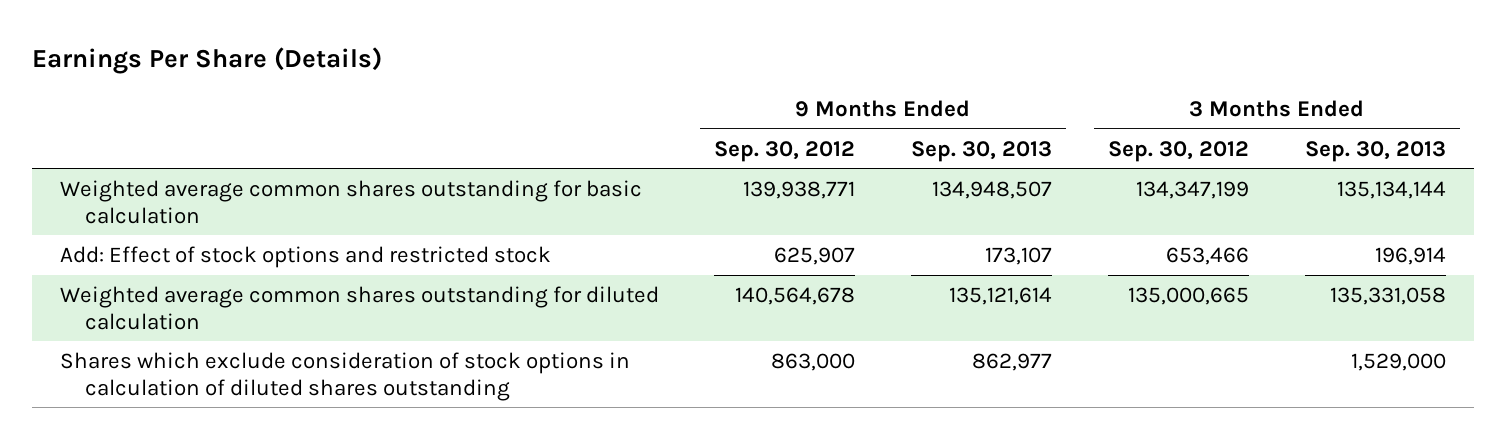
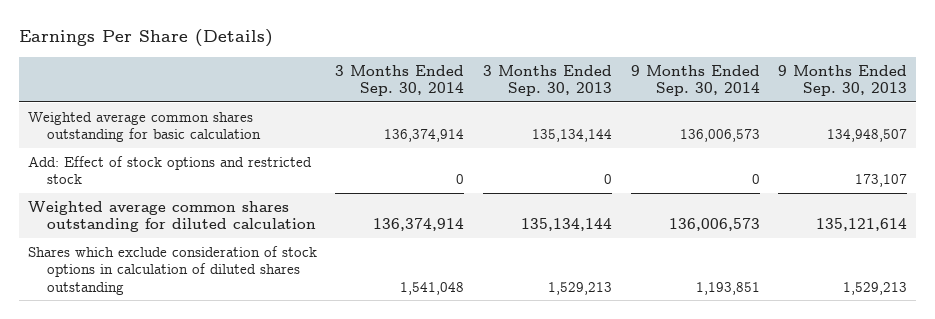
- | 9 Months Ended Sep. 30, 2012 | 9 Months Ended Sep. 30, 2013 | 3 Months Ended Sep. 30, 2012 | 3 Months Ended Sep. 30, 2013
+ | 3 Months Ended Sep. 30, 2014 | 3 Months Ended Sep. 30, 2013 | 9 Months Ended Sep. 30, 2014 | 9 Months Ended Sep. 30, 2013
- Add: Effect of stock options and restricted stock | 625,907 | 173,107 | 653,466 | 196,914
- Weighted average common shares outstanding for diluted calculation | 140,564,678 | 135,121,614 | 135,000,665 | 135,331,058
- Shares which exclude consideration of stock options in calculation of diluted shares outstanding | 863,000 | 862,977 | | 1,529,000
+ Add: Effect of stock options and restricted stock | 0 | 0 | 0 | 173,107
+ Weighted average common shares outstanding for diluted calculation | 136,374,914 | 135,134,144 | 136,006,573 | 135,121,614
+ Shares which exclude consideration of stock options in calculation of diluted shares outstanding | 1,541,048 | 1,529,213 | 1,193,851 | 1,529,213

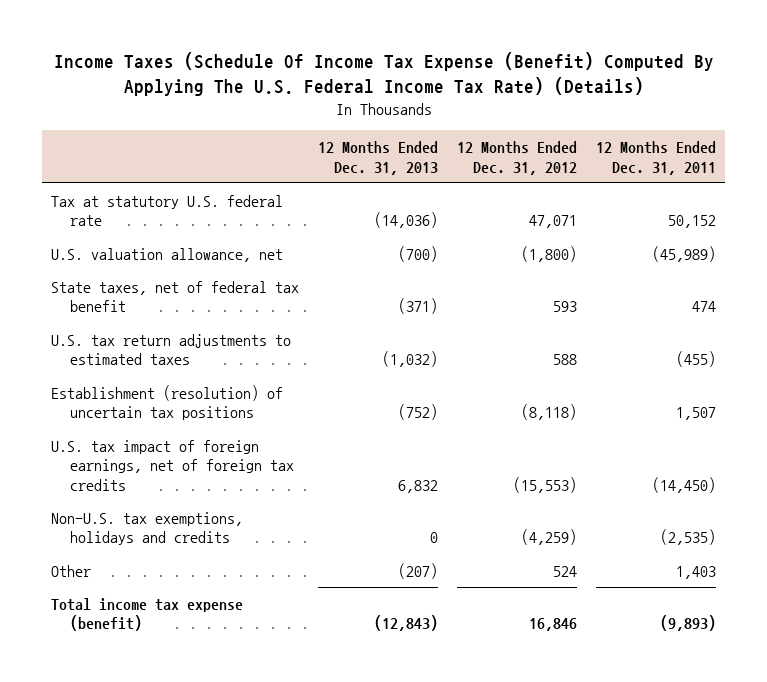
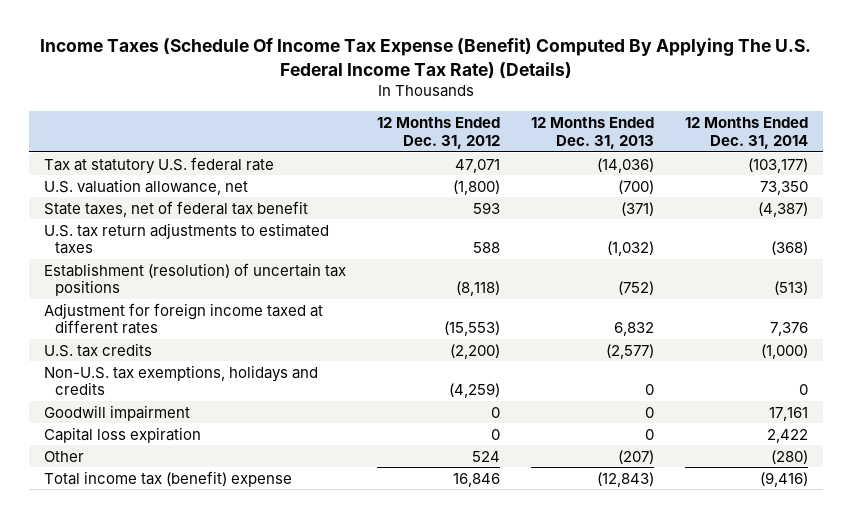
- | 12 Months Ended Dec. 31, 2013 | 12 Months Ended Dec. 31, 2012 | 12 Months Ended Dec. 31, 2011
+ | 12 Months Ended Dec. 31, 2012 | 12 Months Ended Dec. 31, 2013 | 12 Months Ended Dec. 31, 2014
- U.S. tax impact of foreign earnings, net of foreign tax credits | 6,832 | (15,553) | (14,450)
+ Adjustment for foreign income taxed at different rates | (15,553) | 6,832 | 7,376
+ U.S. tax credits | (2,200) | (2,577) | (1,000)
+ Goodwill impairment | 0 | 0 | 17,161
+ Capital loss expiration | 0 | 0 | 2,422
- Total income tax expense (benefit) | (12,843) | 16,846 | (9,893)
+ Total income tax (benefit) expense | 16,846 | (12,843) | (9,416)

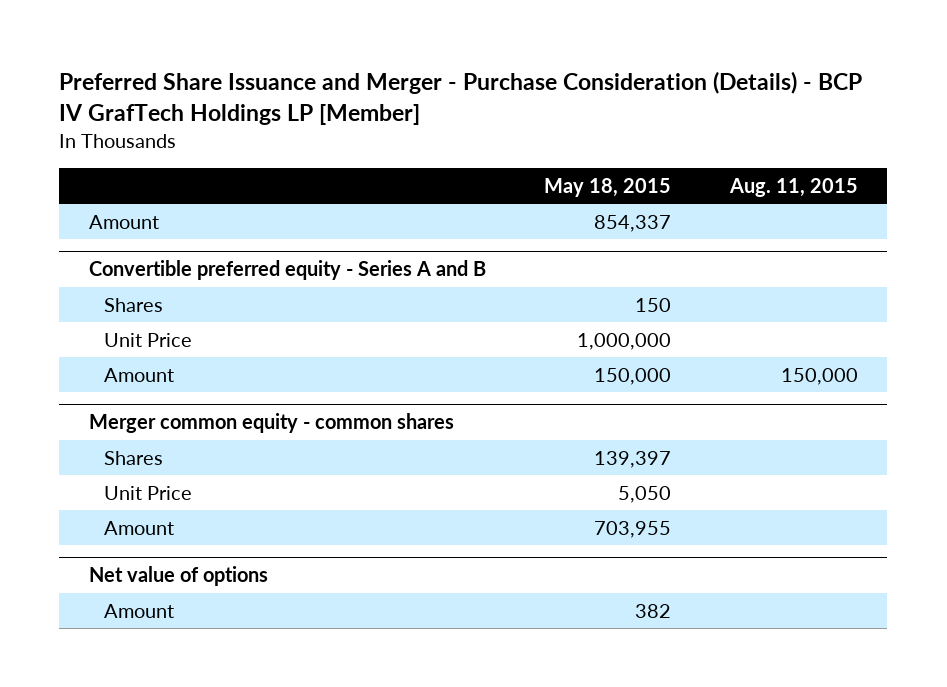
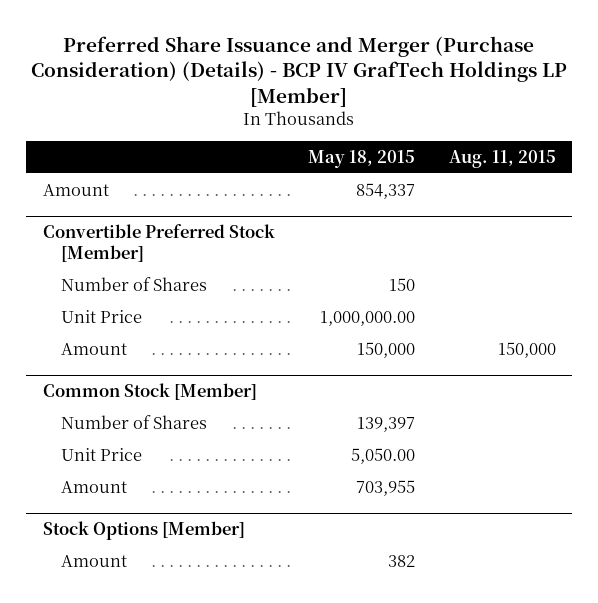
- Preferred Share Issuance and Merger - Purchase Consideration (Details) - BCP IV GrafTech Holdings LP [Member]
+ Preferred Share Issuance and Merger (Purchase Consideration) (Details) - BCP IV GrafTech Holdings LP [Member]
- Convertible preferred equity - Series A and B
- Shares | 150 |
- Unit Price | 1,000,000 |
+ Convertible Preferred Stock [Member]
+ Number of Shares | 150 |
+ Unit Price | 1,000,000.00 |
- Merger common equity - common shares
- Shares | 139,397 |
- Unit Price | 5,050 |
+ Common Stock [Member]
+ Number of Shares | 139,397 |
+ Unit Price | 5,050.00 |
- Net value of options
+ Stock Options [Member]

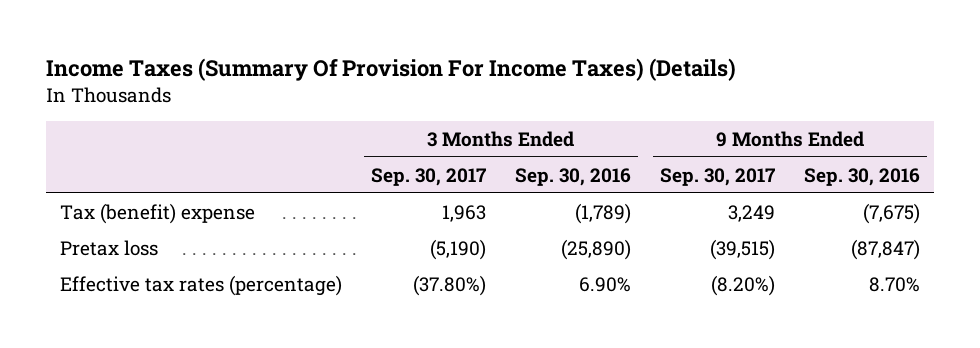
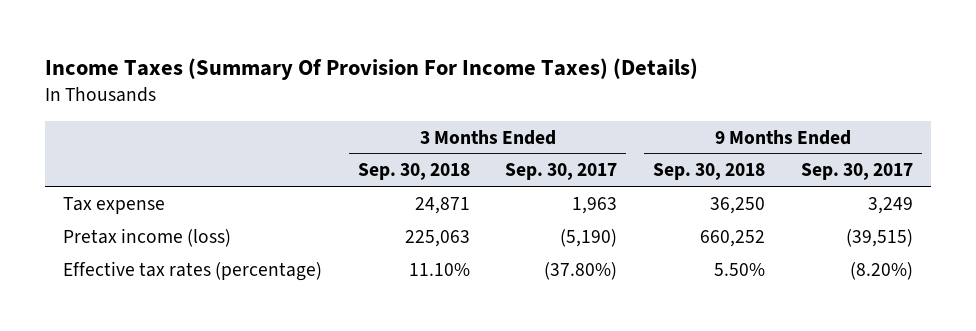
- | 3 Months Ended Sep. 30, 2017 | 3 Months Ended Sep. 30, 2016 | 9 Months Ended Sep. 30, 2017 | 9 Months Ended Sep. 30, 2016
+ | 3 Months Ended Sep. 30, 2018 | 3 Months Ended Sep. 30, 2017 | 9 Months Ended Sep. 30, 2018 | 9 Months Ended Sep. 30, 2017
- Tax (benefit) expense | 1,963 | (1,789) | 3,249 | (7,675)
- Pretax loss | (5,190) | (25,890) | (39,515) | (87,847)
+ Tax expense | 24,871 | 1,963 | 36,250 | 3,249
+ Pretax income (loss) | 225,063 | (5,190) | 660,252 | (39,515)

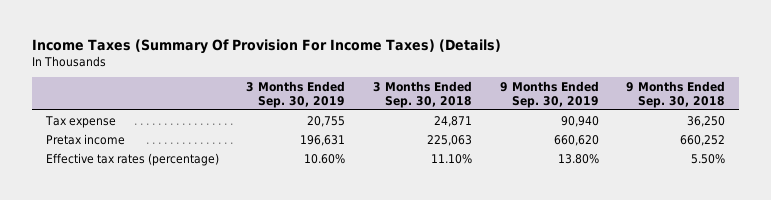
- | 3 Months Ended Sep. 30, 2018 | 3 Months Ended Sep. 30, 2017 | 9 Months Ended Sep. 30, 2018 | 9 Months Ended Sep. 30, 2017
+ | 3 Months Ended Sep. 30, 2019 | 3 Months Ended Sep. 30, 2018 | 9 Months Ended Sep. 30, 2019 | 9 Months Ended Sep. 30, 2018
- Pretax income (loss) | 225,063 | (5,190) | 660,252 | (39,515)
+ Pretax income | 196,631 | 225,063 | 660,620 | 660,252

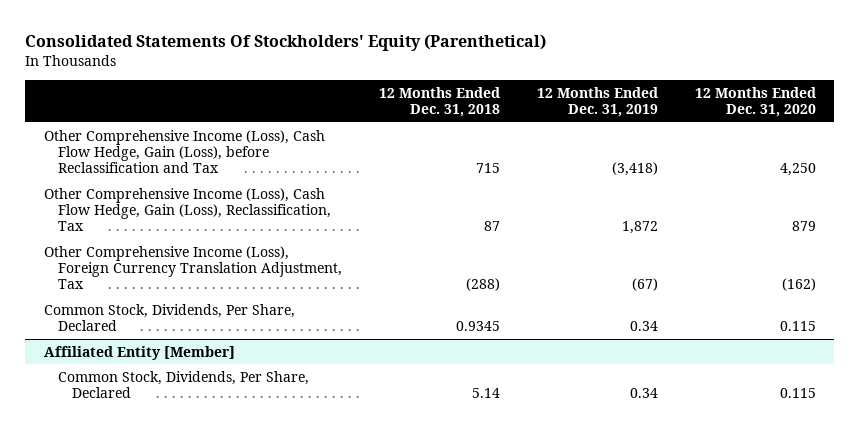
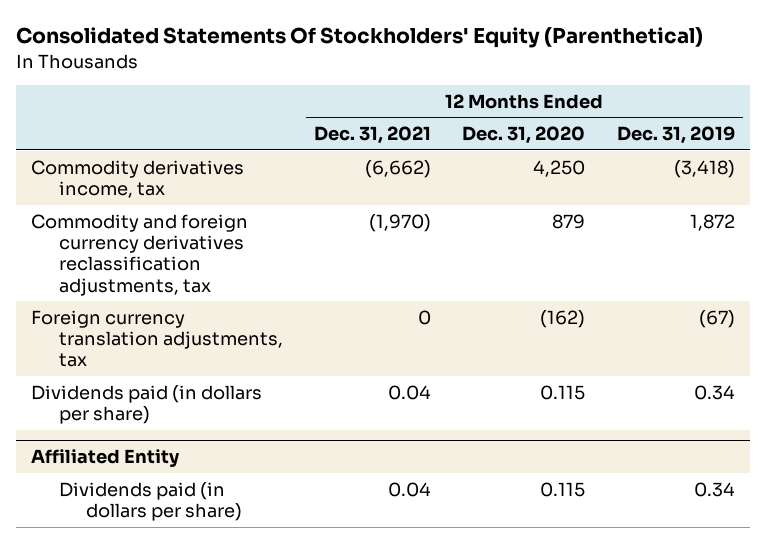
- | 12 Months Ended Dec. 31, 2018 | 12 Months Ended Dec. 31, 2019 | 12 Months Ended Dec. 31, 2020
+ | 12 Months Ended Dec. 31, 2021 | 12 Months Ended Dec. 31, 2020 | 12 Months Ended Dec. 31, 2019
- Other Comprehensive Income (Loss), Cash Flow Hedge, Gain (Loss), before Reclassification and Tax | 715 | (3,418) | 4,250
- Other Comprehensive Income (Loss), Cash Flow Hedge, Gain (Loss), Reclassification, Tax | 87 | 1,872 | 879
- Other Comprehensive Income (Loss), Foreign Currency Translation Adjustment, Tax | (288) | (67) | (162)
- Common Stock, Dividends, Per Share, Declared | 0.9345 | 0.34 | 0.115
- Affiliated Entity [Member]
- Common Stock, Dividends, Per Share, Declared | 5.14 | 0.34 | 0.115
+ Commodity derivatives income, tax | (6,662) | 4,250 | (3,418)
+ Commodity and foreign currency derivatives reclassification adjustments, tax | (1,970) | 879 | 1,872
+ Foreign currency translation adjustments, tax | 0 | (162) | (67)
+ Dividends paid (in dollars per share) | 0.04 | 0.115 | 0.34
+ Affiliated Entity
+ Dividends paid (in dollars per share) | 0.04 | 0.115 | 0.34

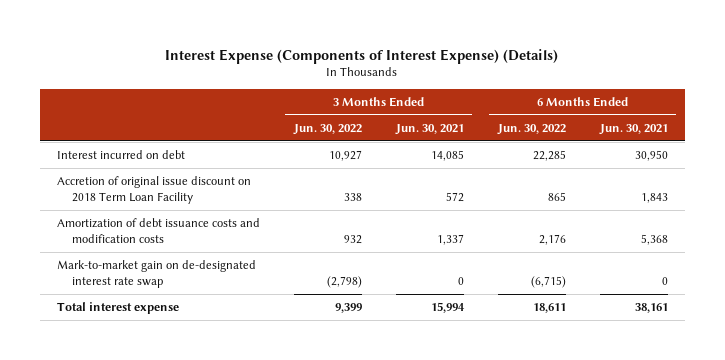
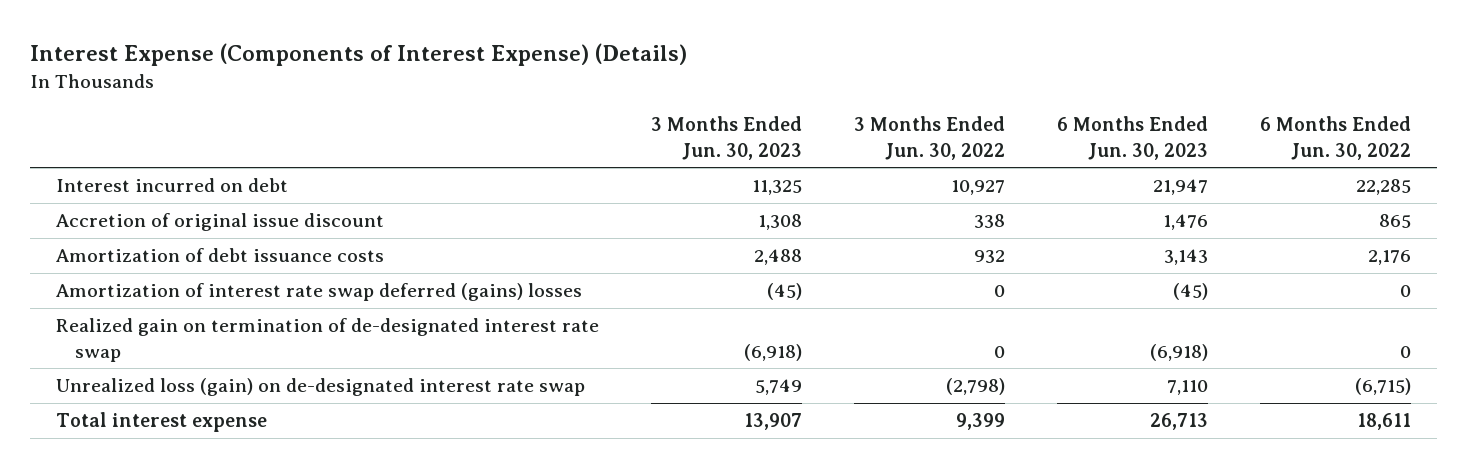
- | 3 Months Ended Jun. 30, 2022 | 3 Months Ended Jun. 30, 2021 | 6 Months Ended Jun. 30, 2022 | 6 Months Ended Jun. 30, 2021
+ | 3 Months Ended Jun. 30, 2023 | 3 Months Ended Jun. 30, 2022 | 6 Months Ended Jun. 30, 2023 | 6 Months Ended Jun. 30, 2022
- Accretion of original issue discount on 2018 Term Loan Facility | 338 | 572 | 865 | 1,843
- Amortization of debt issuance costs and modification costs | 932 | 1,337 | 2,176 | 5,368
- Mark-to-market gain on de-designated interest rate swap | (2,798) | 0 | (6,715) | 0
+ Accretion of original issue discount | 1,308 | 338 | 1,476 | 865
+ Amortization of debt issuance costs | 2,488 | 932 | 3,143 | 2,176
+ Amortization of interest rate swap deferred (gains) losses | (45) | 0 | (45) | 0
+ Realized gain on termination of de-designated interest rate swap | (6,918) | 0 | (6,918) | 0
+ Unrealized loss (gain) on de-designated interest rate swap | 5,749 | (2,798) | 7,110 | (6,715)

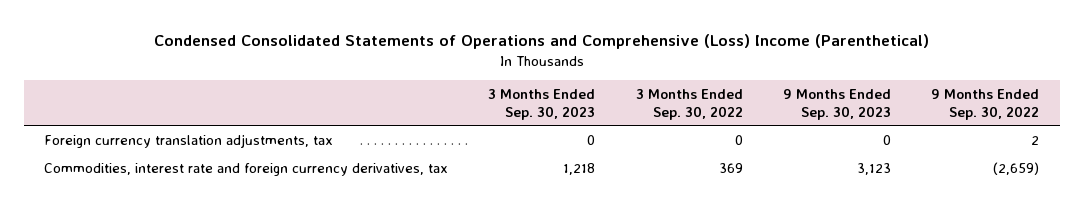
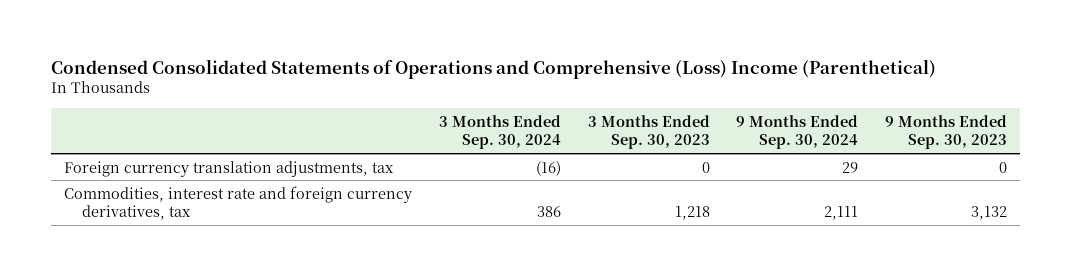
- | 3 Months Ended Sep. 30, 2023 | 3 Months Ended Sep. 30, 2022 | 9 Months Ended Sep. 30, 2023 | 9 Months Ended Sep. 30, 2022
+ | 3 Months Ended Sep. 30, 2024 | 3 Months Ended Sep. 30, 2023 | 9 Months Ended Sep. 30, 2024 | 9 Months Ended Sep. 30, 2023
- Commodities, interest rate and foreign currency derivatives, tax | 1,218 | 369 | 3,123 | (2,659)
+ Commodities, interest rate and foreign currency derivatives, tax | 386 | 1,218 | 2,111 | 3,132

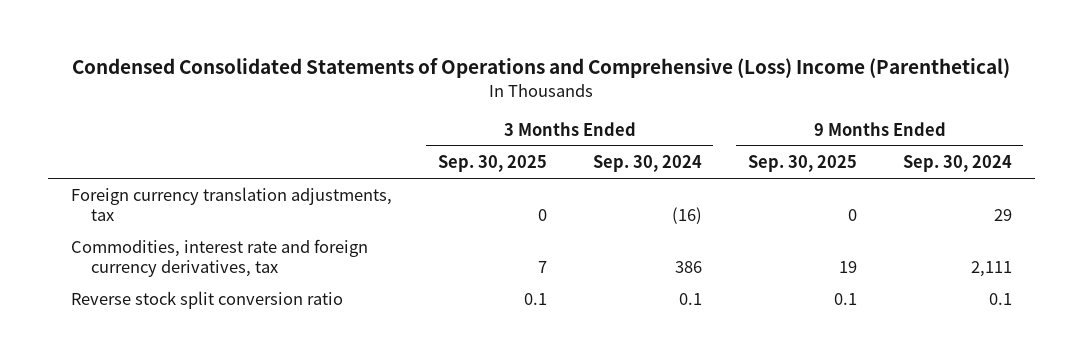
- | 3 Months Ended Sep. 30, 2024 | 3 Months Ended Sep. 30, 2023 | 9 Months Ended Sep. 30, 2024 | 9 Months Ended Sep. 30, 2023
+ | 3 Months Ended Sep. 30, 2025 | 3 Months Ended Sep. 30, 2024 | 9 Months Ended Sep. 30, 2025 | 9 Months Ended Sep. 30, 2024
+ Reverse stock split conversion ratio | 0.1 | 0.1 | 0.1 | 0.1

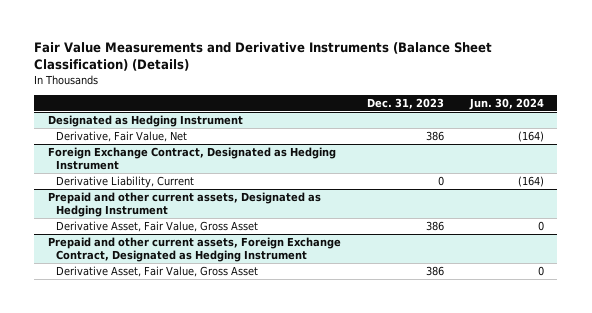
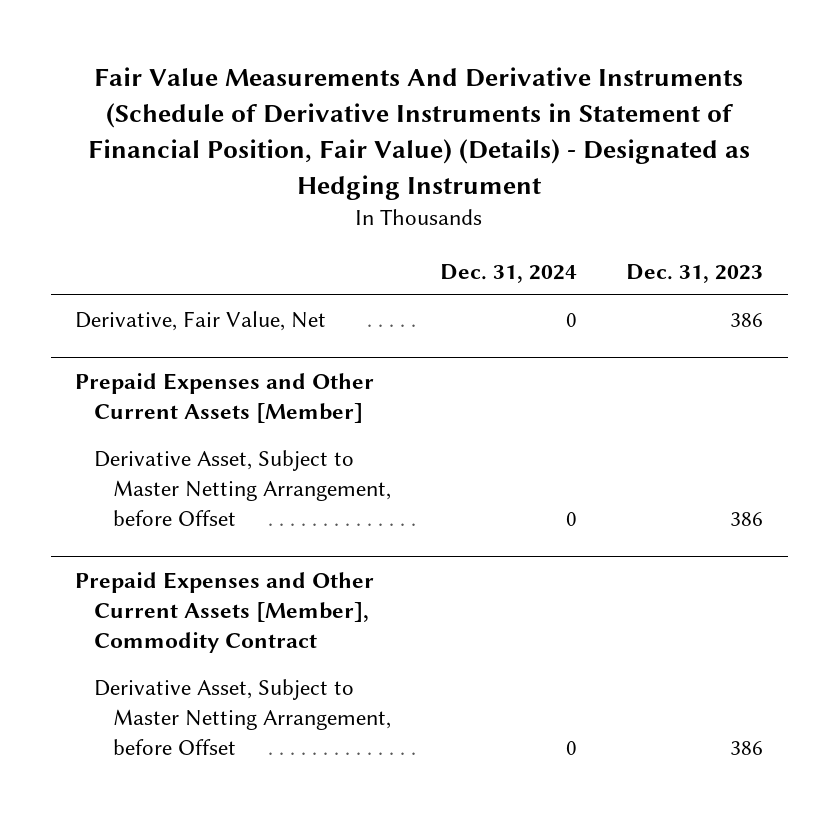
- Fair Value Measurements and Derivative Instruments (Balance Sheet Classification) (Details)
+ Fair Value Measurements And Derivative Instruments (Schedule of Derivative Instruments in Statement of Financial Position, Fair Value) (Details) - Designated as Hedging Instrument
- | Dec. 31, 2023 | Jun. 30, 2024
+ | Dec. 31, 2024 | Dec. 31, 2023
- Designated as Hedging Instrument
- Foreign Exchange Contract, Designated as Hedging Instrument
- Derivative Liability, Current | 0 | (164)
- Prepaid and other current assets, Designated as Hedging Instrument
- Derivative Asset, Fair Value, Gross Asset | 386 | 0
- Prepaid and other current assets, Foreign Exchange Contract, Designated as Hedging Instrument
- Derivative Asset, Fair Value, Gross Asset | 386 | 0
+ Prepaid Expenses and Other Current Assets [Member]
+ Derivative Asset, Subject to Master Netting Arrangement, before Offset | 0 | 386
+ Prepaid Expenses and Other Current Assets [Member], Commodity Contract
+ Derivative Asset, Subject to Master Netting Arrangement, before Offset | 0 | 386

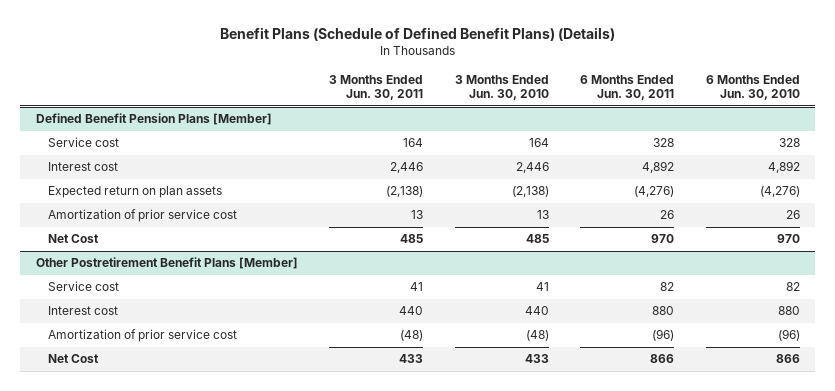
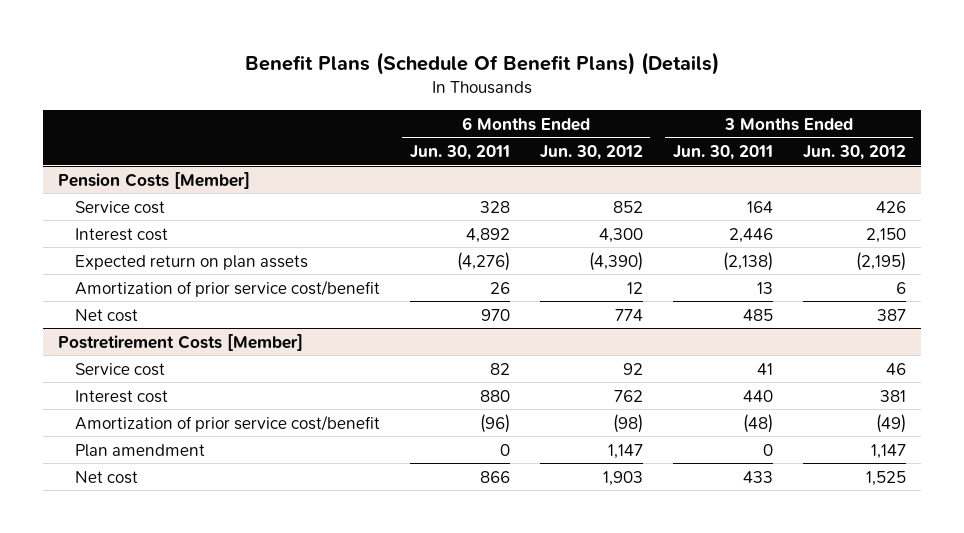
- Benefit Plans (Schedule of Defined Benefit Plans) (Details)
+ Benefit Plans (Schedule Of Benefit Plans) (Details)
- | 3 Months Ended Jun. 30, 2011 | 3 Months Ended Jun. 30, 2010 | 6 Months Ended Jun. 30, 2011 | 6 Months Ended Jun. 30, 2010
+ | 6 Months Ended Jun. 30, 2011 | 6 Months Ended Jun. 30, 2012 | 3 Months Ended Jun. 30, 2011 | 3 Months Ended Jun. 30, 2012
- Defined Benefit Pension Plans [Member]
+ Pension Costs [Member]
- Amortization of prior service cost | 13 | 13 | 26 | 26
- Net Cost | 485 | 485 | 970 | 970
- Other Postretirement Benefit Plans [Member]
+ Amortization of prior service cost/benefit | 26 | 12 | 13 | 6
+ Net cost | 970 | 774 | 485 | 387
+ Postretirement Costs [Member]
- Amortization of prior service cost | (48) | (48) | (96) | (96)
- Net Cost | 433 | 433 | 866 | 866
+ Amortization of prior service cost/benefit | (96) | (98) | (48) | (49)
+ Plan amendment | 0 | 1,147 | 0 | 1,147
+ Net cost | 866 | 1,903 | 433 | 1,525

